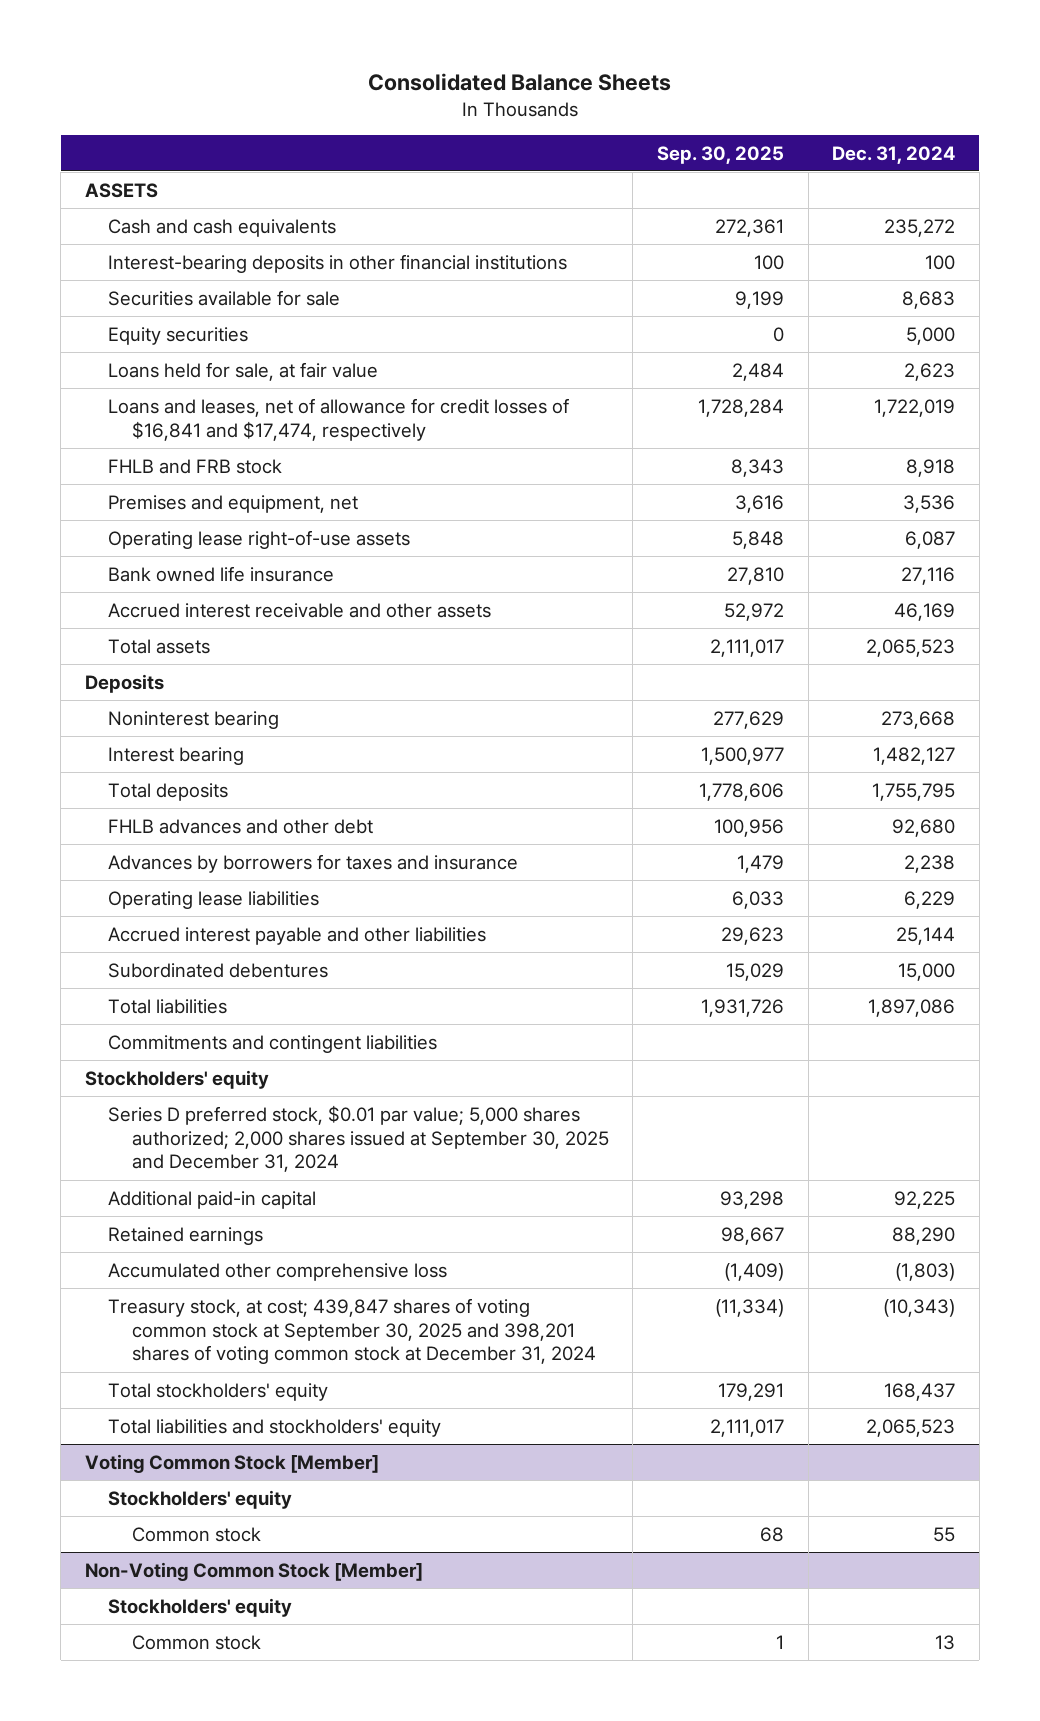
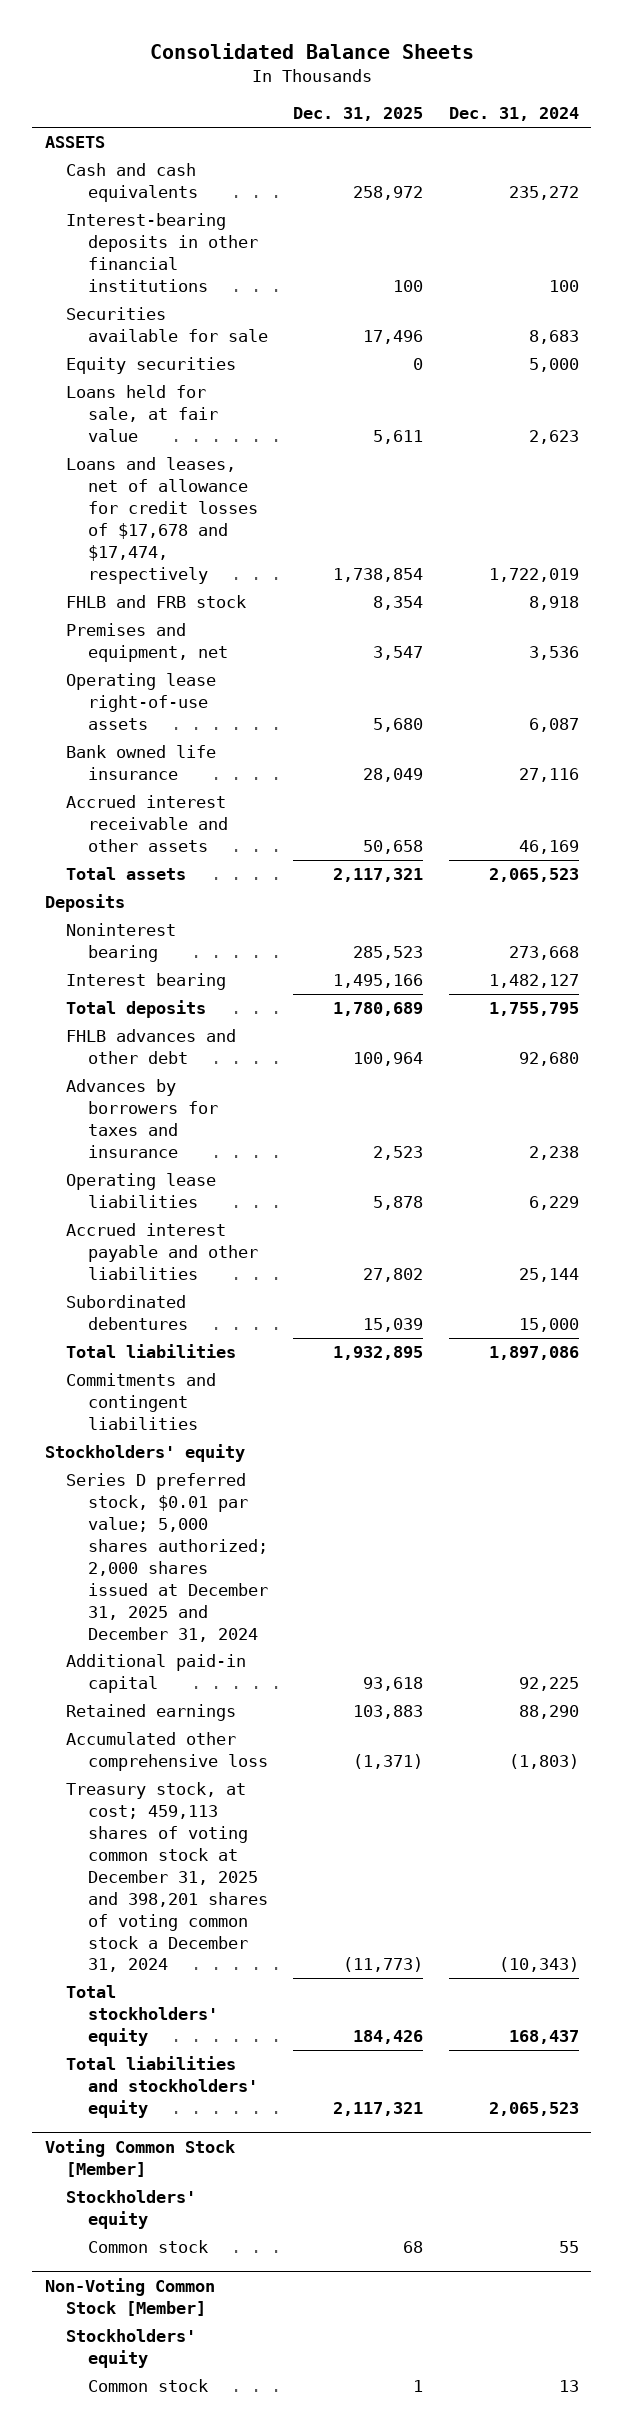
- | Sep. 30, 2025 | Dec. 31, 2024
+ | Dec. 31, 2025 | Dec. 31, 2024
- Loans and leases, net of allowance for credit losses of $16,841 and $17,474, respectively | 1,728,284 | 1,722,019
+ Loans and leases, net of allowance for credit losses of $17,678 and $17,474, respectively | 1,738,854 | 1,722,019
- Series D preferred stock, $0.01 par value; 5,000 shares authorized; 2,000 shares issued at September 30, 2025 and December 31, 2024
+ Series D preferred stock, $0.01 par value; 5,000 shares authorized; 2,000 shares issued at December 31, 2025 and December 31, 2024
- Treasury stock, at cost; 439,847 shares of voting common stock at September 30, 2025 and 398,201 shares of voting common stock at December 31, 2024 | (11,334) | (10,343)
+ Treasury stock, at cost; 459,113 shares of voting common stock at December 31, 2025 and 398,201 shares of voting common stock a December 31, 2024 | (11,773) | (10,343)

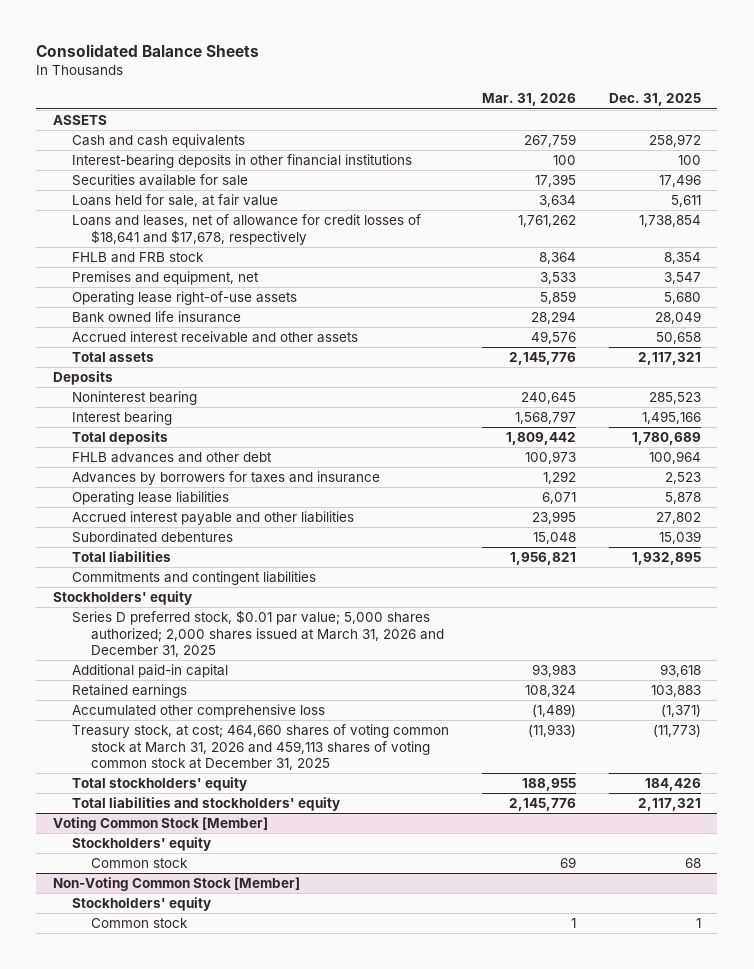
- | Dec. 31, 2025 | Dec. 31, 2024
+ | Mar. 31, 2026 | Dec. 31, 2025
- Equity securities | 0 | 5,000
- Loans and leases, net of allowance for credit losses of $17,678 and $17,474, respectively | 1,738,854 | 1,722,019
+ Loans and leases, net of allowance for credit losses of $18,641 and $17,678, respectively | 1,761,262 | 1,738,854
- Series D preferred stock, $0.01 par value; 5,000 shares authorized; 2,000 shares issued at December 31, 2025 and December 31, 2024
+ Series D preferred stock, $0.01 par value; 5,000 shares authorized; 2,000 shares issued at March 31, 2026 and December 31, 2025
- Treasury stock, at cost; 459,113 shares of voting common stock at December 31, 2025 and 398,201 shares of voting common stock a December 31, 2024 | (11,773) | (10,343)
+ Treasury stock, at cost; 464,660 shares of voting common stock at March 31, 2026 and 459,113 shares of voting common stock at December 31, 2025 | (11,933) | (11,773)

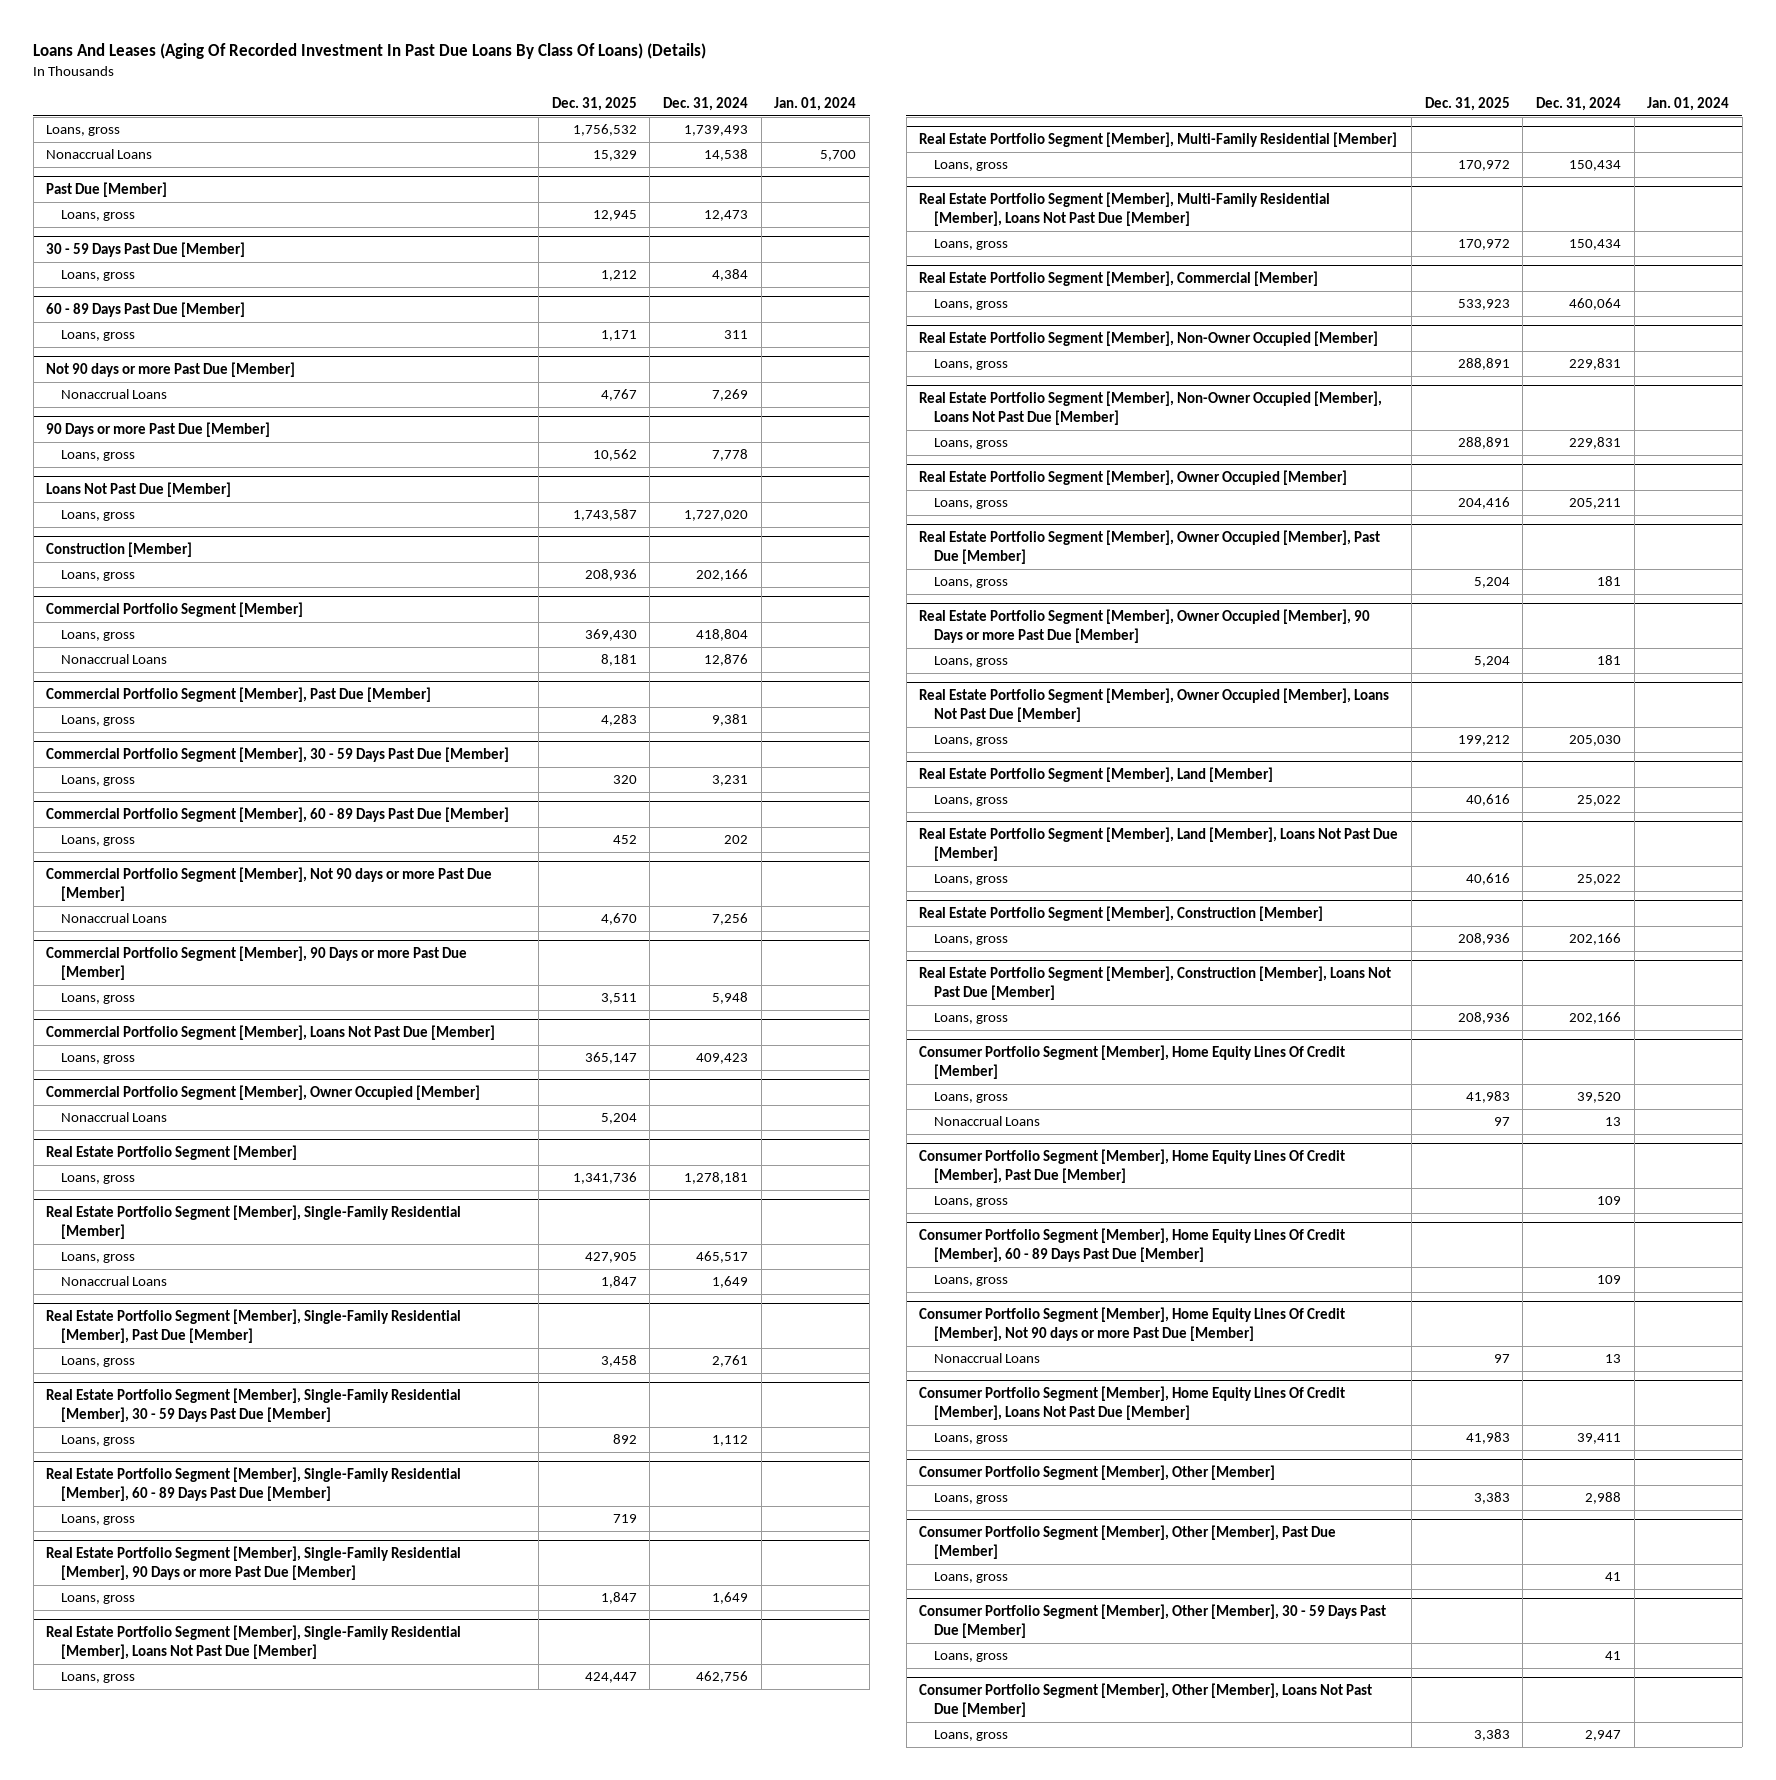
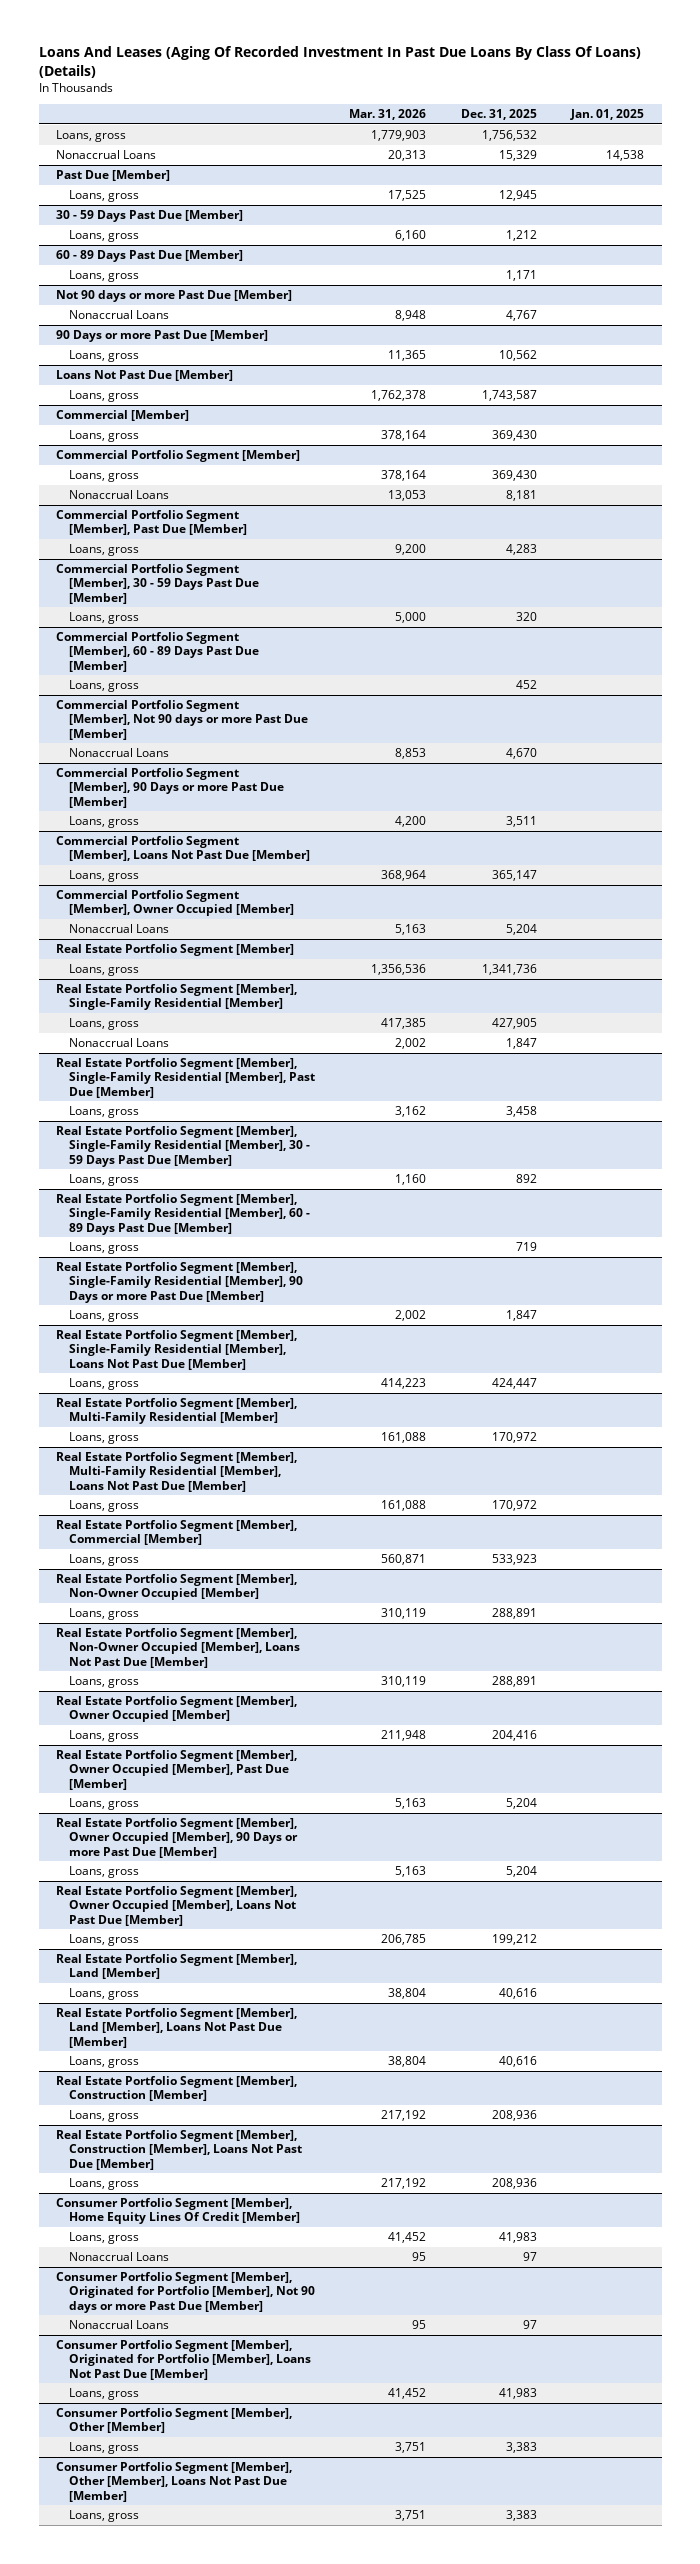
- | Dec. 31, 2025 | Dec. 31, 2024 | Jan. 01, 2024
+ | Mar. 31, 2026 | Dec. 31, 2025 | Jan. 01, 2025
- Construction [Member]
- Loans, gross | 208,936 | 202,166 |
+ Commercial [Member]
+ Loans, gross | 378,164 | 369,430 |
- Consumer Portfolio Segment [Member], Home Equity Lines Of Credit [Member], Past Due [Member]
- Loans, gross | | 109 |
- Consumer Portfolio Segment [Member], Home Equity Lines Of Credit [Member], 60 - 89 Days Past Due [Member]
- Loans, gross | | 109 |
- Consumer Portfolio Segment [Member], Home Equity Lines Of Credit [Member], Not 90 days or more Past Due [Member]
+ Consumer Portfolio Segment [Member], Originated for Portfolio [Member], Not 90 days or more Past Due [Member]
- Consumer Portfolio Segment [Member], Home Equity Lines Of Credit [Member], Loans Not Past Due [Member]
+ Consumer Portfolio Segment [Member], Originated for Portfolio [Member], Loans Not Past Due [Member]
- Consumer Portfolio Segment [Member], Other [Member], Past Due [Member]
- Loans, gross | | 41 |
- Consumer Portfolio Segment [Member], Other [Member], 30 - 59 Days Past Due [Member]
- Loans, gross | | 41 |

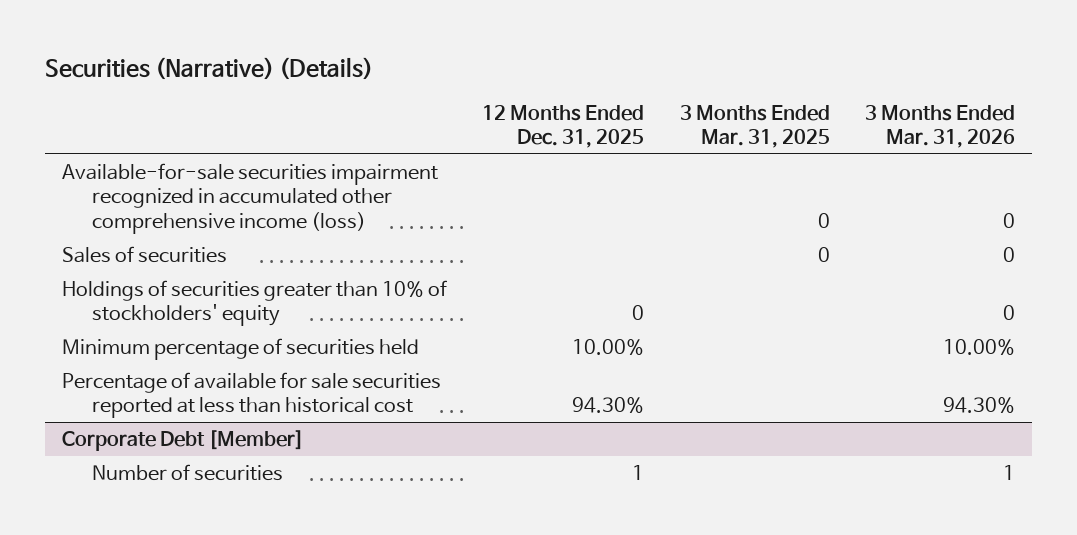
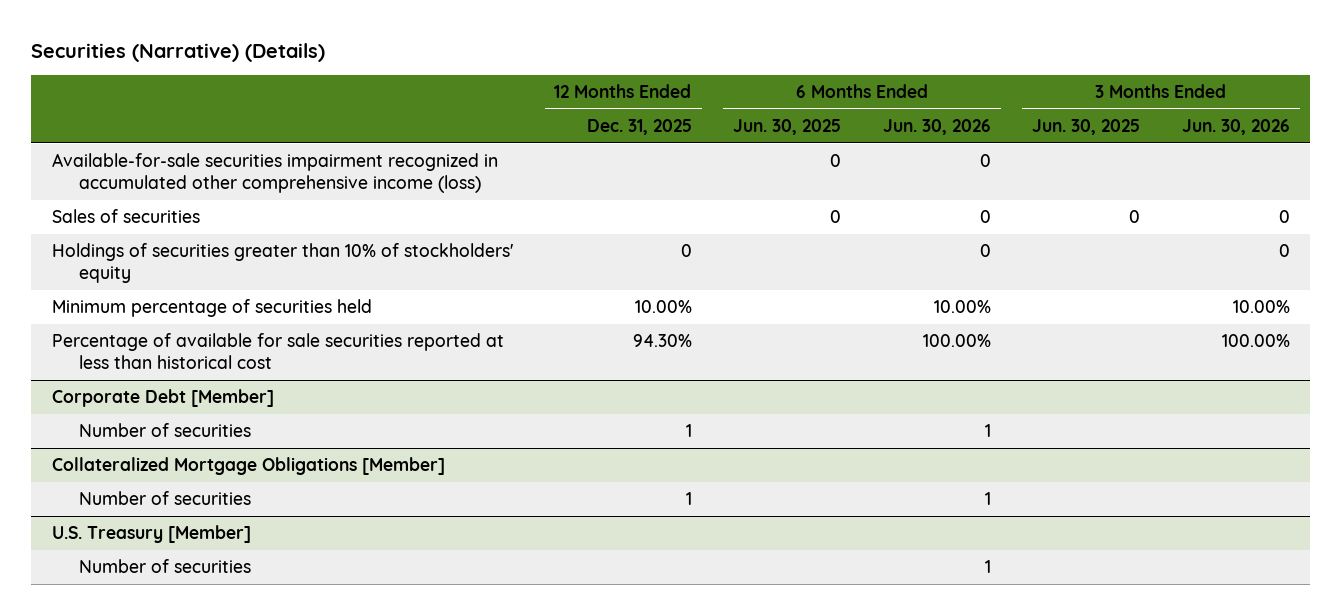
- | 12 Months Ended Dec. 31, 2025 | 3 Months Ended Mar. 31, 2025 | 3 Months Ended Mar. 31, 2026
+ | 12 Months Ended Dec. 31, 2025 | 6 Months Ended Jun. 30, 2025 | 6 Months Ended Jun. 30, 2026 | 3 Months Ended Jun. 30, 2025 | 3 Months Ended Jun. 30, 2026
+ Collateralized Mortgage Obligations [Member]
+ Number of securities | 1 | | 1 | |
+ U.S. Treasury [Member]
+ Number of securities | | | 1 | |

